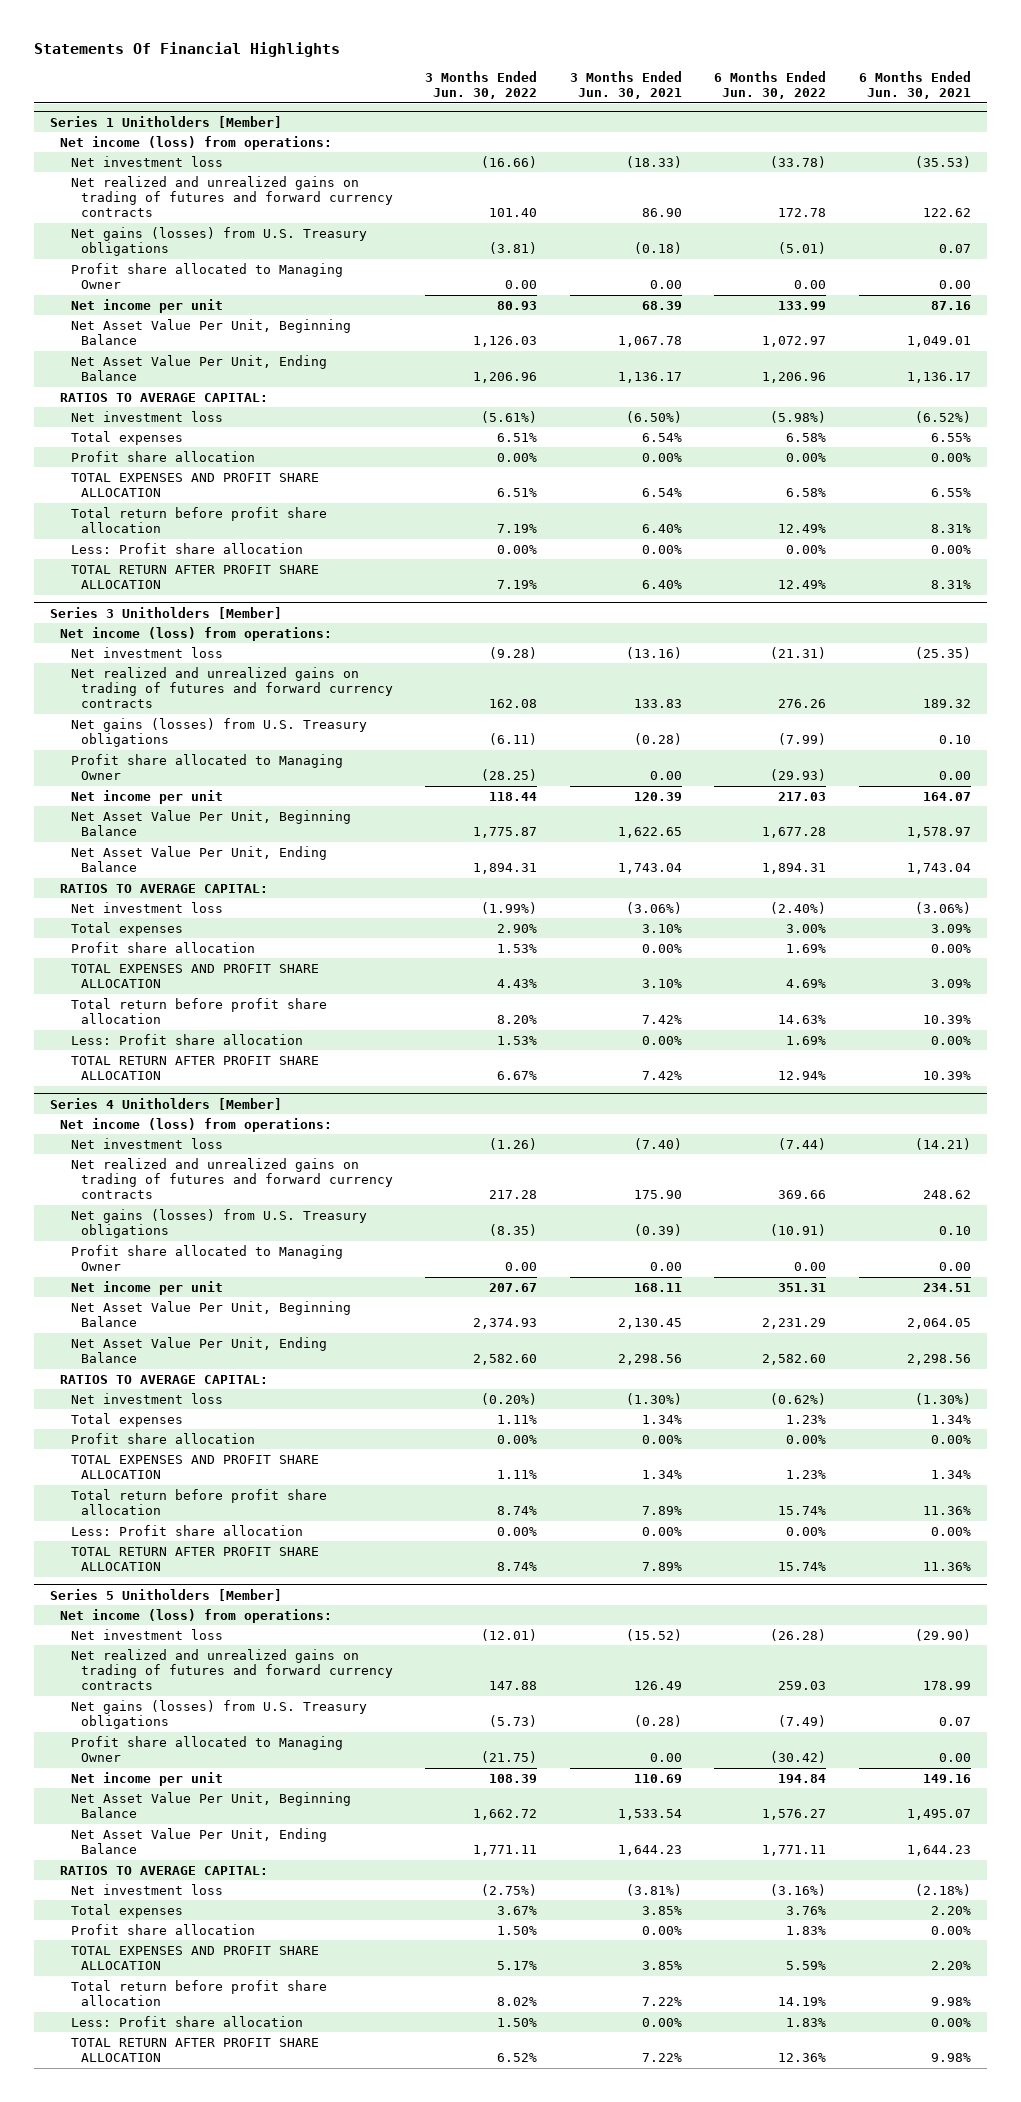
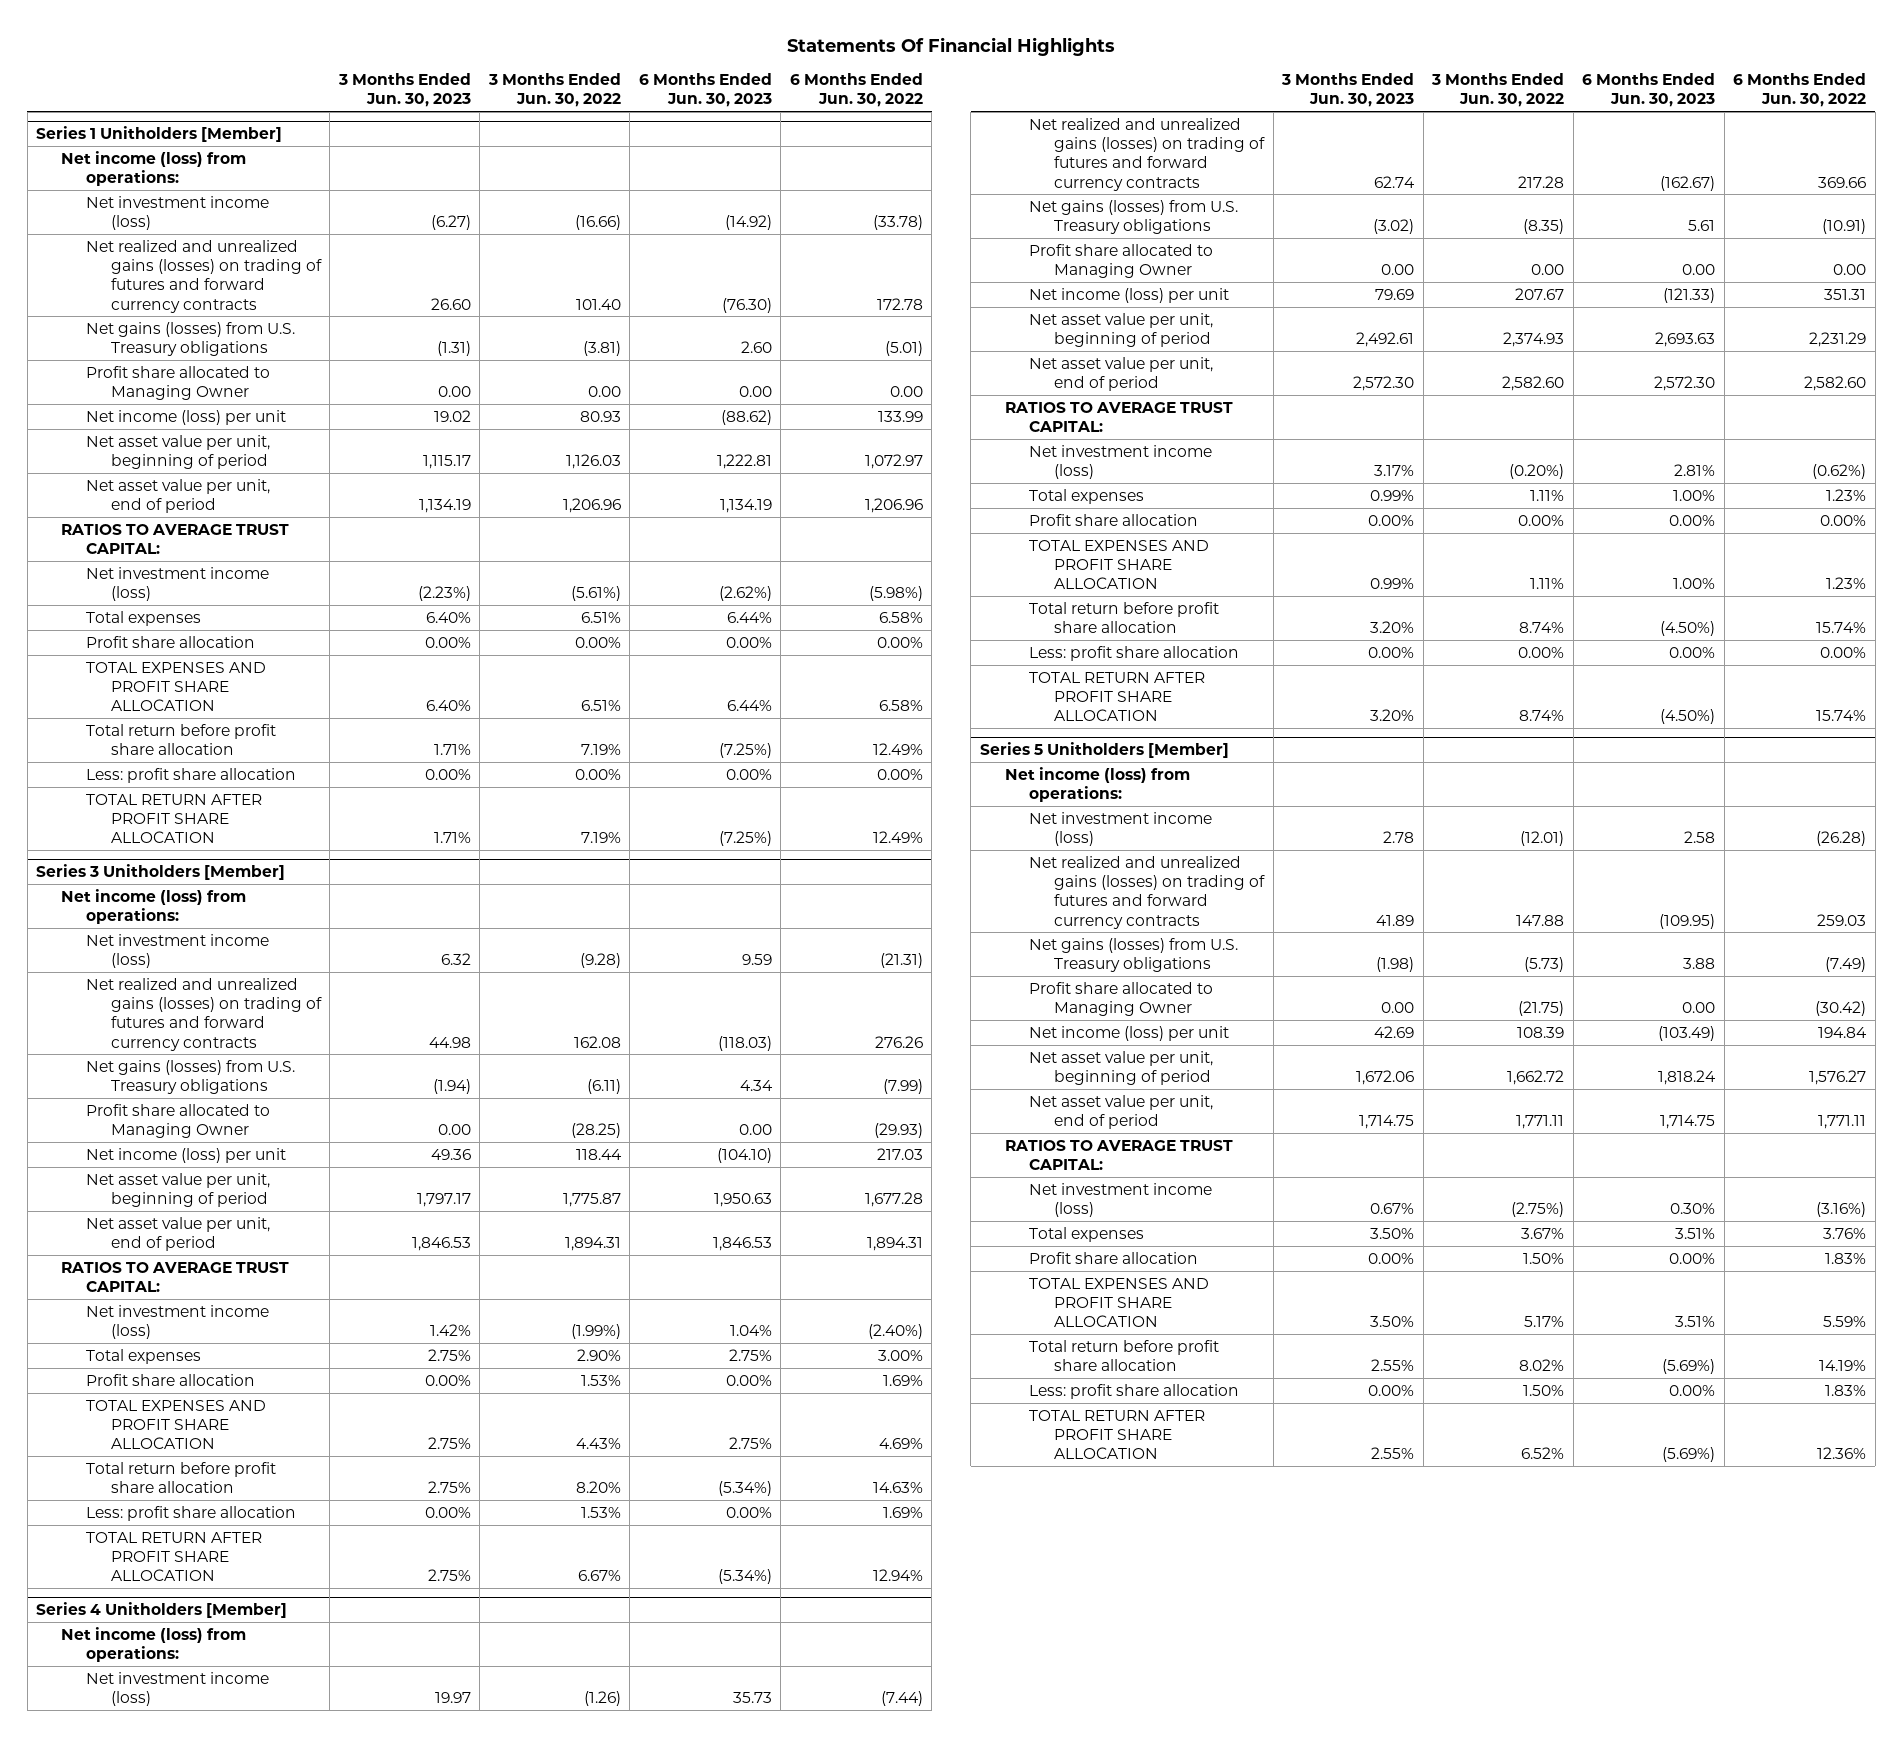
- | 3 Months Ended Jun. 30, 2022 | 3 Months Ended Jun. 30, 2021 | 6 Months Ended Jun. 30, 2022 | 6 Months Ended Jun. 30, 2021
+ | 3 Months Ended Jun. 30, 2023 | 3 Months Ended Jun. 30, 2022 | 6 Months Ended Jun. 30, 2023 | 6 Months Ended Jun. 30, 2022
@ Series 1 Unitholders [Member]
- Net investment loss | (16.66) | (18.33) | (33.78) | (35.53)
- Net realized and unrealized gains on trading of futures and forward currency contracts | 101.40 | 86.90 | 172.78 | 122.62
+ Net investment income (loss) | (6.27) | (16.66) | (14.92) | (33.78)
+ Net realized and unrealized gains (losses) on trading of futures and forward currency contracts | 26.60 | 101.40 | (76.30) | 172.78
- Net income per unit | 80.93 | 68.39 | 133.99 | 87.16
- Net Asset Value Per Unit, Beginning Balance | 1,126.03 | 1,067.78 | 1,072.97 | 1,049.01
- Net Asset Value Per Unit, Ending Balance | 1,206.96 | 1,136.17 | 1,206.96 | 1,136.17
- RATIOS TO AVERAGE CAPITAL:
- Net investment loss | (5.61%) | (6.50%) | (5.98%) | (6.52%)
+ Net income (loss) per unit | 19.02 | 80.93 | (88.62) | 133.99
+ Net asset value per unit, beginning of period | 1,115.17 | 1,126.03 | 1,222.81 | 1,072.97
+ Net asset value per unit, end of period | 1,134.19 | 1,206.96 | 1,134.19 | 1,206.96
+ RATIOS TO AVERAGE TRUST CAPITAL:
+ Net investment income (loss) | (2.23%) | (5.61%) | (2.62%) | (5.98%)
- Less: Profit share allocation | 0.00% | 0.00% | 0.00% | 0.00%
+ Less: profit share allocation | 0.00% | 0.00% | 0.00% | 0.00%
@ Series 3 Unitholders [Member]
- Net investment loss | (9.28) | (13.16) | (21.31) | (25.35)
- Net realized and unrealized gains on trading of futures and forward currency contracts | 162.08 | 133.83 | 276.26 | 189.32
+ Net investment income (loss) | 6.32 | (9.28) | 9.59 | (21.31)
+ Net realized and unrealized gains (losses) on trading of futures and forward currency contracts | 44.98 | 162.08 | (118.03) | 276.26
- Net income per unit | 118.44 | 120.39 | 217.03 | 164.07
- Net Asset Value Per Unit, Beginning Balance | 1,775.87 | 1,622.65 | 1,677.28 | 1,578.97
- Net Asset Value Per Unit, Ending Balance | 1,894.31 | 1,743.04 | 1,894.31 | 1,743.04
- RATIOS TO AVERAGE CAPITAL:
- Net investment loss | (1.99%) | (3.06%) | (2.40%) | (3.06%)
+ Net income (loss) per unit | 49.36 | 118.44 | (104.10) | 217.03
+ Net asset value per unit, beginning of period | 1,797.17 | 1,775.87 | 1,950.63 | 1,677.28
+ Net asset value per unit, end of period | 1,846.53 | 1,894.31 | 1,846.53 | 1,894.31
+ RATIOS TO AVERAGE TRUST CAPITAL:
+ Net investment income (loss) | 1.42% | (1.99%) | 1.04% | (2.40%)
- Less: Profit share allocation | 1.53% | 0.00% | 1.69% | 0.00%
+ Less: profit share allocation | 0.00% | 1.53% | 0.00% | 1.69%
@ Series 4 Unitholders [Member]
- Net investment loss | (1.26) | (7.40) | (7.44) | (14.21)
- Net realized and unrealized gains on trading of futures and forward currency contracts | 217.28 | 175.90 | 369.66 | 248.62
+ Net investment income (loss) | 19.97 | (1.26) | 35.73 | (7.44)
+ Net realized and unrealized gains (losses) on trading of futures and forward currency contracts | 62.74 | 217.28 | (162.67) | 369.66
- Net income per unit | 207.67 | 168.11 | 351.31 | 234.51
- Net Asset Value Per Unit, Beginning Balance | 2,374.93 | 2,130.45 | 2,231.29 | 2,064.05
- Net Asset Value Per Unit, Ending Balance | 2,582.60 | 2,298.56 | 2,582.60 | 2,298.56
- RATIOS TO AVERAGE CAPITAL:
- Net investment loss | (0.20%) | (1.30%) | (0.62%) | (1.30%)
+ Net income (loss) per unit | 79.69 | 207.67 | (121.33) | 351.31
+ Net asset value per unit, beginning of period | 2,492.61 | 2,374.93 | 2,693.63 | 2,231.29
+ Net asset value per unit, end of period | 2,572.30 | 2,582.60 | 2,572.30 | 2,582.60
+ RATIOS TO AVERAGE TRUST CAPITAL:
+ Net investment income (loss) | 3.17% | (0.20%) | 2.81% | (0.62%)
- Less: Profit share allocation | 0.00% | 0.00% | 0.00% | 0.00%
+ Less: profit share allocation | 0.00% | 0.00% | 0.00% | 0.00%
@ Series 5 Unitholders [Member]
- Net investment loss | (12.01) | (15.52) | (26.28) | (29.90)
- Net realized and unrealized gains on trading of futures and forward currency contracts | 147.88 | 126.49 | 259.03 | 178.99
+ Net investment income (loss) | 2.78 | (12.01) | 2.58 | (26.28)
+ Net realized and unrealized gains (losses) on trading of futures and forward currency contracts | 41.89 | 147.88 | (109.95) | 259.03
- Net income per unit | 108.39 | 110.69 | 194.84 | 149.16
- Net Asset Value Per Unit, Beginning Balance | 1,662.72 | 1,533.54 | 1,576.27 | 1,495.07
- Net Asset Value Per Unit, Ending Balance | 1,771.11 | 1,644.23 | 1,771.11 | 1,644.23
- RATIOS TO AVERAGE CAPITAL:
- Net investment loss | (2.75%) | (3.81%) | (3.16%) | (2.18%)
+ Net income (loss) per unit | 42.69 | 108.39 | (103.49) | 194.84
+ Net asset value per unit, beginning of period | 1,672.06 | 1,662.72 | 1,818.24 | 1,576.27
+ Net asset value per unit, end of period | 1,714.75 | 1,771.11 | 1,714.75 | 1,771.11
+ RATIOS TO AVERAGE TRUST CAPITAL:
+ Net investment income (loss) | 0.67% | (2.75%) | 0.30% | (3.16%)
- Less: Profit share allocation | 1.50% | 0.00% | 1.83% | 0.00%
+ Less: profit share allocation | 0.00% | 1.50% | 0.00% | 1.83%

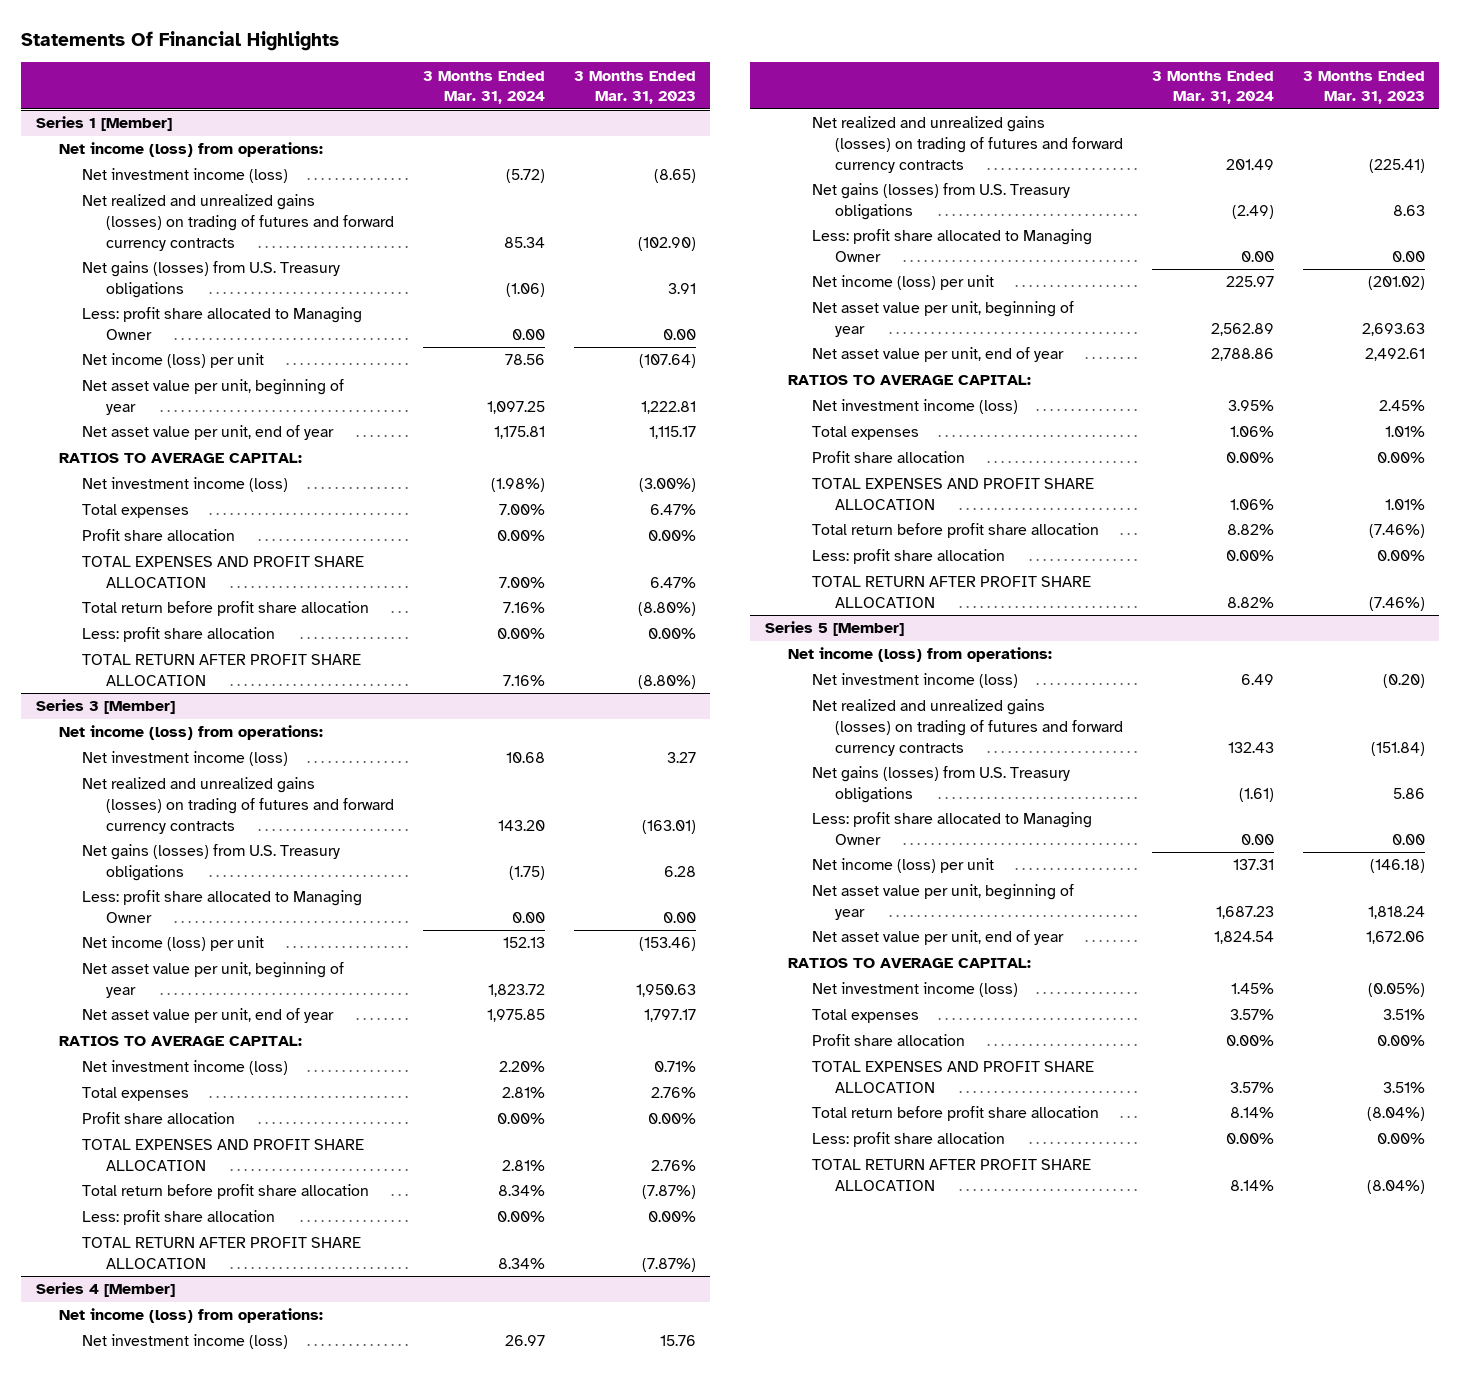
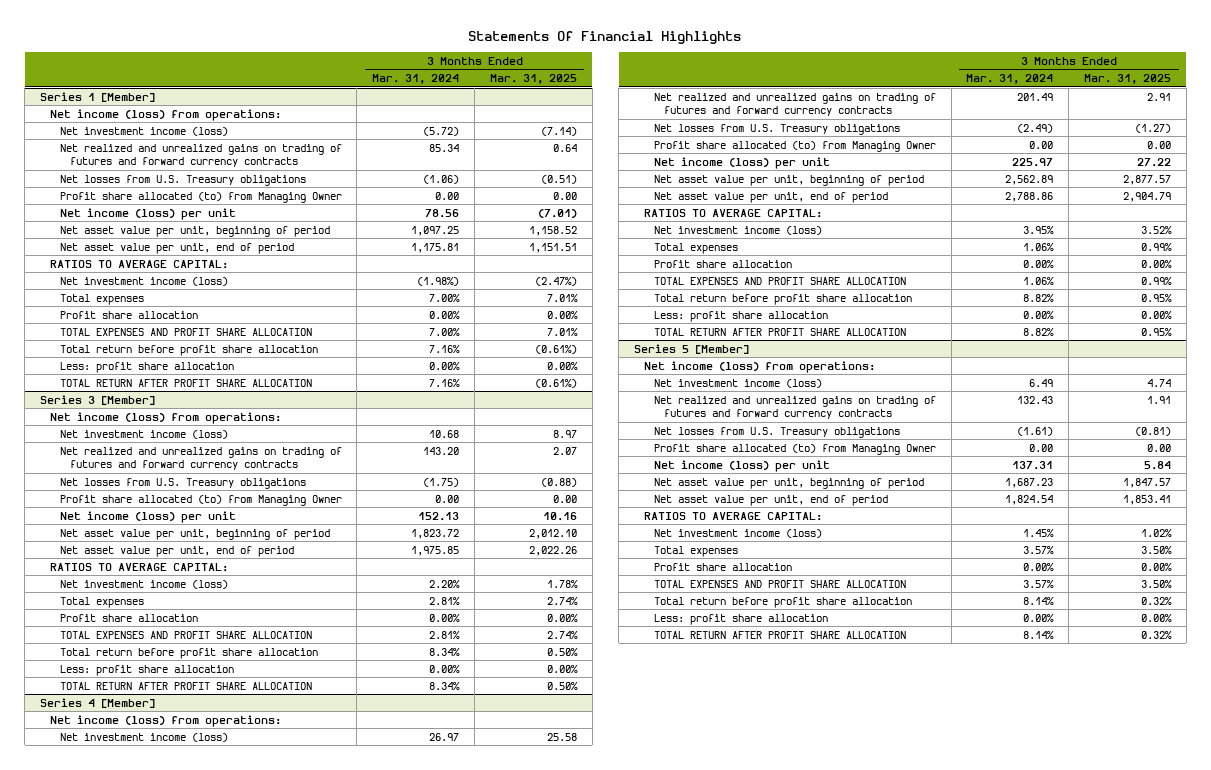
- | 3 Months Ended Mar. 31, 2024 | 3 Months Ended Mar. 31, 2023
+ | 3 Months Ended Mar. 31, 2024 | 3 Months Ended Mar. 31, 2025
@ Series 1 [Member]
- Net realized and unrealized gains (losses) on trading of futures and forward currency contracts | 85.34 | (102.90)
- Net gains (losses) from U.S. Treasury obligations | (1.06) | 3.91
- Less: profit share allocated to Managing Owner | 0.00 | 0.00
+ Net realized and unrealized gains on trading of futures and forward currency contracts | 85.34 | 0.64
+ Net losses from U.S. Treasury obligations | (1.06) | (0.51)
+ Profit share allocated (to) from Managing Owner | 0.00 | 0.00
- Net asset value per unit, beginning of year | 1,097.25 | 1,222.81
- Net asset value per unit, end of year | 1,175.81 | 1,115.17
+ Net asset value per unit, beginning of period | 1,097.25 | 1,158.52
+ Net asset value per unit, end of period | 1,175.81 | 1,151.51
@ Series 3 [Member]
- Net realized and unrealized gains (losses) on trading of futures and forward currency contracts | 143.20 | (163.01)
- Net gains (losses) from U.S. Treasury obligations | (1.75) | 6.28
- Less: profit share allocated to Managing Owner | 0.00 | 0.00
+ Net realized and unrealized gains on trading of futures and forward currency contracts | 143.20 | 2.07
+ Net losses from U.S. Treasury obligations | (1.75) | (0.88)
+ Profit share allocated (to) from Managing Owner | 0.00 | 0.00
- Net asset value per unit, beginning of year | 1,823.72 | 1,950.63
- Net asset value per unit, end of year | 1,975.85 | 1,797.17
+ Net asset value per unit, beginning of period | 1,823.72 | 2,012.10
+ Net asset value per unit, end of period | 1,975.85 | 2,022.26
@ Series 4 [Member]
- Net realized and unrealized gains (losses) on trading of futures and forward currency contracts | 201.49 | (225.41)
- Net gains (losses) from U.S. Treasury obligations | (2.49) | 8.63
- Less: profit share allocated to Managing Owner | 0.00 | 0.00
+ Net realized and unrealized gains on trading of futures and forward currency contracts | 201.49 | 2.91
+ Net losses from U.S. Treasury obligations | (2.49) | (1.27)
+ Profit share allocated (to) from Managing Owner | 0.00 | 0.00
- Net asset value per unit, beginning of year | 2,562.89 | 2,693.63
- Net asset value per unit, end of year | 2,788.86 | 2,492.61
+ Net asset value per unit, beginning of period | 2,562.89 | 2,877.57
+ Net asset value per unit, end of period | 2,788.86 | 2,904.79
@ Series 5 [Member]
- Net realized and unrealized gains (losses) on trading of futures and forward currency contracts | 132.43 | (151.84)
- Net gains (losses) from U.S. Treasury obligations | (1.61) | 5.86
- Less: profit share allocated to Managing Owner | 0.00 | 0.00
+ Net realized and unrealized gains on trading of futures and forward currency contracts | 132.43 | 1.91
+ Net losses from U.S. Treasury obligations | (1.61) | (0.81)
+ Profit share allocated (to) from Managing Owner | 0.00 | 0.00
- Net asset value per unit, beginning of year | 1,687.23 | 1,818.24
- Net asset value per unit, end of year | 1,824.54 | 1,672.06
+ Net asset value per unit, beginning of period | 1,687.23 | 1,847.57
+ Net asset value per unit, end of period | 1,824.54 | 1,853.41

